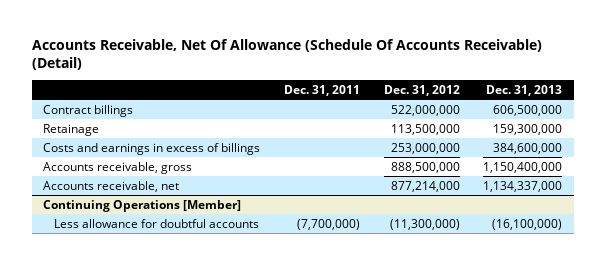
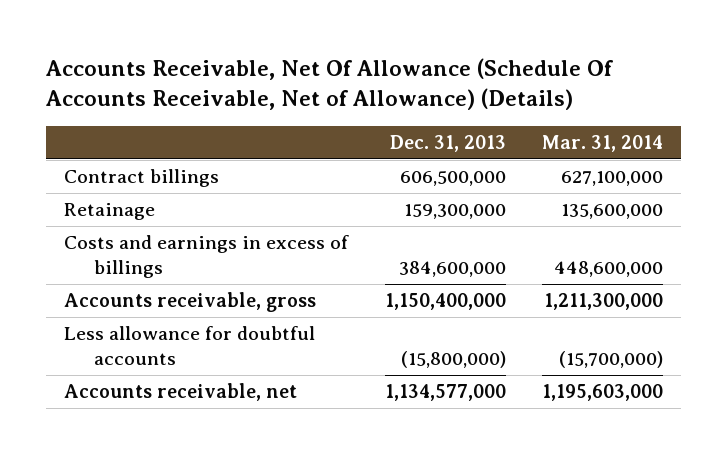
- Accounts Receivable, Net Of Allowance (Schedule Of Accounts Receivable) (Detail)
+ Accounts Receivable, Net Of Allowance (Schedule Of Accounts Receivable, Net of Allowance) (Details)
- | Dec. 31, 2011 | Dec. 31, 2012 | Dec. 31, 2013
+ | Dec. 31, 2013 | Mar. 31, 2014
- Accounts receivable, net | | 877,214,000 | 1,134,337,000
- Continuing Operations [Member]
- Less allowance for doubtful accounts | (7,700,000) | (11,300,000) | (16,100,000)
+ Less allowance for doubtful accounts | (15,800,000) | (15,700,000)
+ Accounts receivable, net | 1,134,577,000 | 1,195,603,000

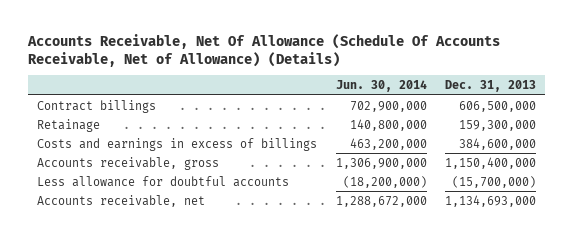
- | Dec. 31, 2013 | Mar. 31, 2014
+ | Jun. 30, 2014 | Dec. 31, 2013
- Less allowance for doubtful accounts | (15,800,000) | (15,700,000)
- Accounts receivable, net | 1,134,577,000 | 1,195,603,000
+ Less allowance for doubtful accounts | (18,200,000) | (15,700,000)
+ Accounts receivable, net | 1,288,672,000 | 1,134,693,000

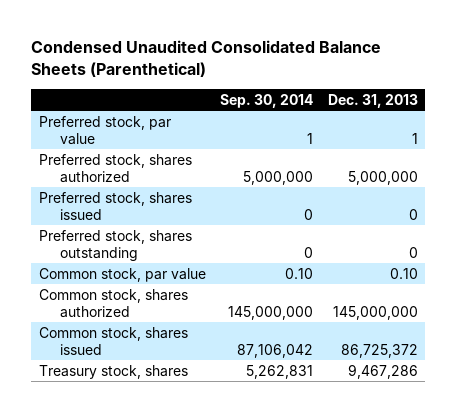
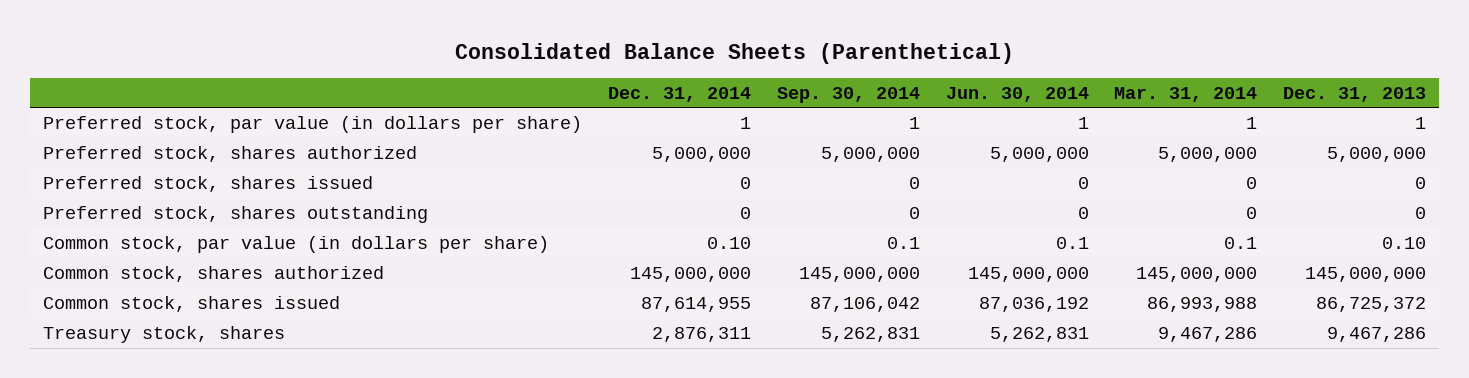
- Condensed Unaudited Consolidated Balance Sheets (Parenthetical)
+ Consolidated Balance Sheets (Parenthetical)
- | Sep. 30, 2014 | Dec. 31, 2013
+ | Dec. 31, 2014 | Sep. 30, 2014 | Jun. 30, 2014 | Mar. 31, 2014 | Dec. 31, 2013
- Preferred stock, par value | 1 | 1
+ Preferred stock, par value (in dollars per share) | 1 | 1 | 1 | 1 | 1
- Common stock, par value | 0.10 | 0.10
+ Common stock, par value (in dollars per share) | 0.10 | 0.1 | 0.1 | 0.1 | 0.10

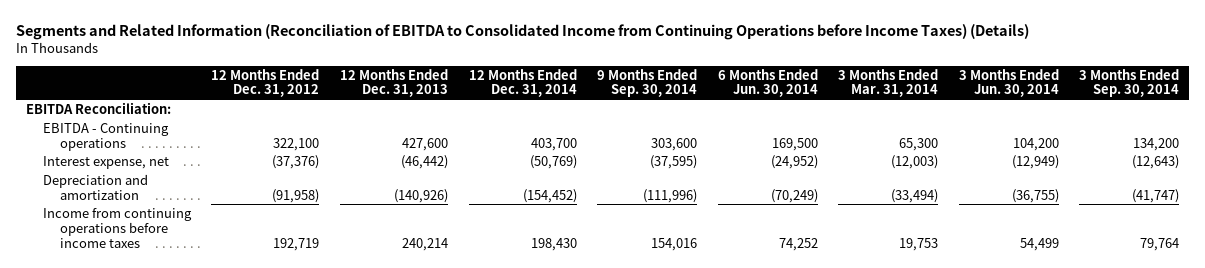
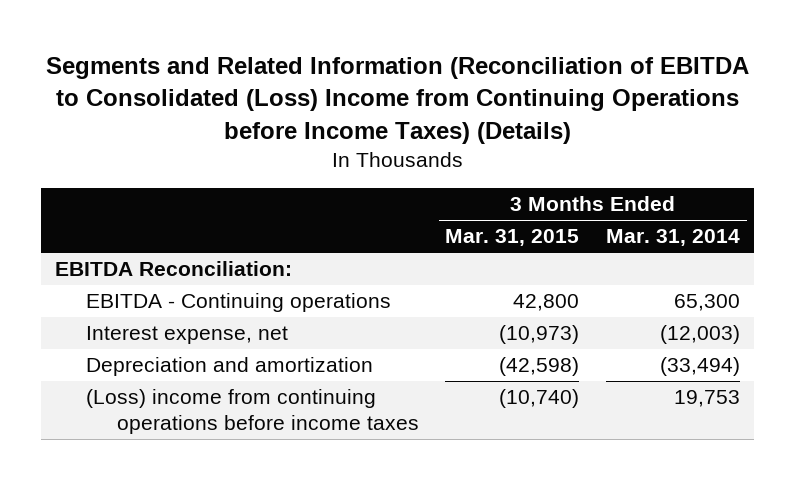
- Segments and Related Information (Reconciliation of EBITDA to Consolidated Income from Continuing Operations before Income Taxes) (Details)
+ Segments and Related Information (Reconciliation of EBITDA to Consolidated (Loss) Income from Continuing Operations before Income Taxes) (Details)
- | 12 Months Ended Dec. 31, 2012 | 12 Months Ended Dec. 31, 2013 | 12 Months Ended Dec. 31, 2014 | 9 Months Ended Sep. 30, 2014 | 6 Months Ended Jun. 30, 2014 | 3 Months Ended Mar. 31, 2014 | 3 Months Ended Jun. 30, 2014 | 3 Months Ended Sep. 30, 2014
+ | 3 Months Ended Mar. 31, 2015 | 3 Months Ended Mar. 31, 2014
- Income from continuing operations before income taxes | 192,719 | 240,214 | 198,430 | 154,016 | 74,252 | 19,753 | 54,499 | 79,764
+ (Loss) income from continuing operations before income taxes | (10,740) | 19,753

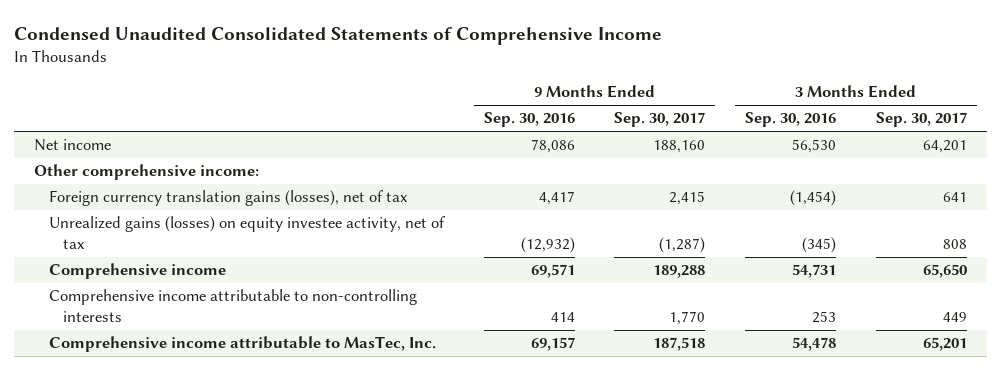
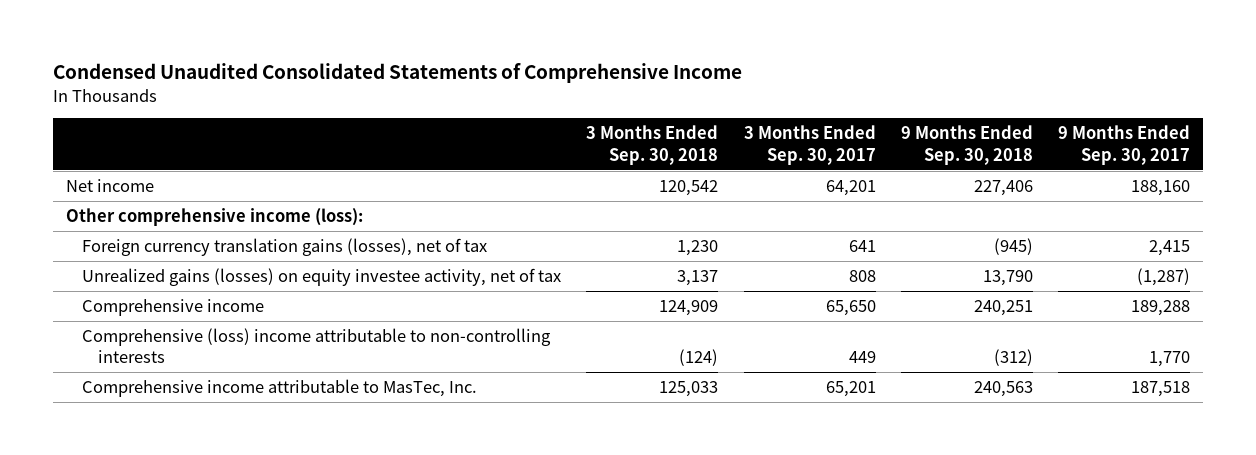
- | 9 Months Ended Sep. 30, 2016 | 9 Months Ended Sep. 30, 2017 | 3 Months Ended Sep. 30, 2016 | 3 Months Ended Sep. 30, 2017
+ | 3 Months Ended Sep. 30, 2018 | 3 Months Ended Sep. 30, 2017 | 9 Months Ended Sep. 30, 2018 | 9 Months Ended Sep. 30, 2017
- Other comprehensive income:
+ Other comprehensive income (loss):
- Comprehensive income attributable to non-controlling interests | 414 | 1,770 | 253 | 449
+ Comprehensive (loss) income attributable to non-controlling interests | (124) | 449 | (312) | 1,770

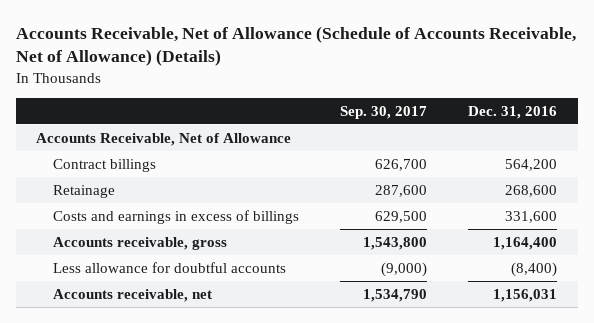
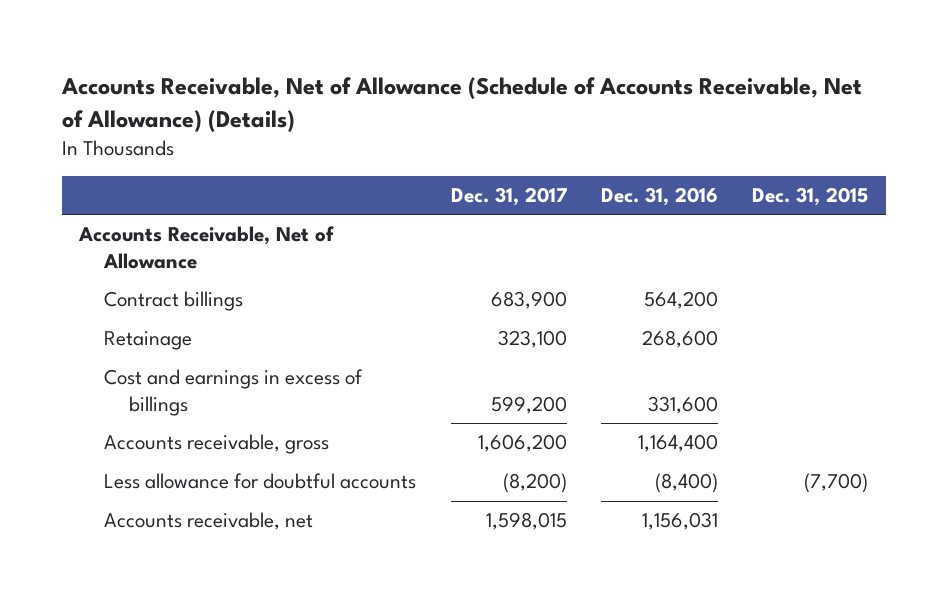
- | Sep. 30, 2017 | Dec. 31, 2016
+ | Dec. 31, 2017 | Dec. 31, 2016 | Dec. 31, 2015
- Costs and earnings in excess of billings | 629,500 | 331,600
+ Cost and earnings in excess of billings | 599,200 | 331,600 |

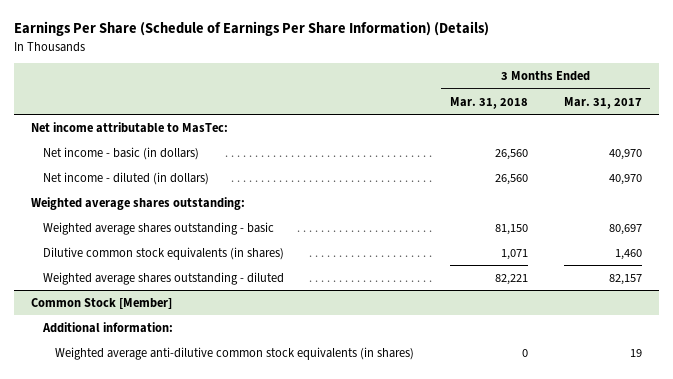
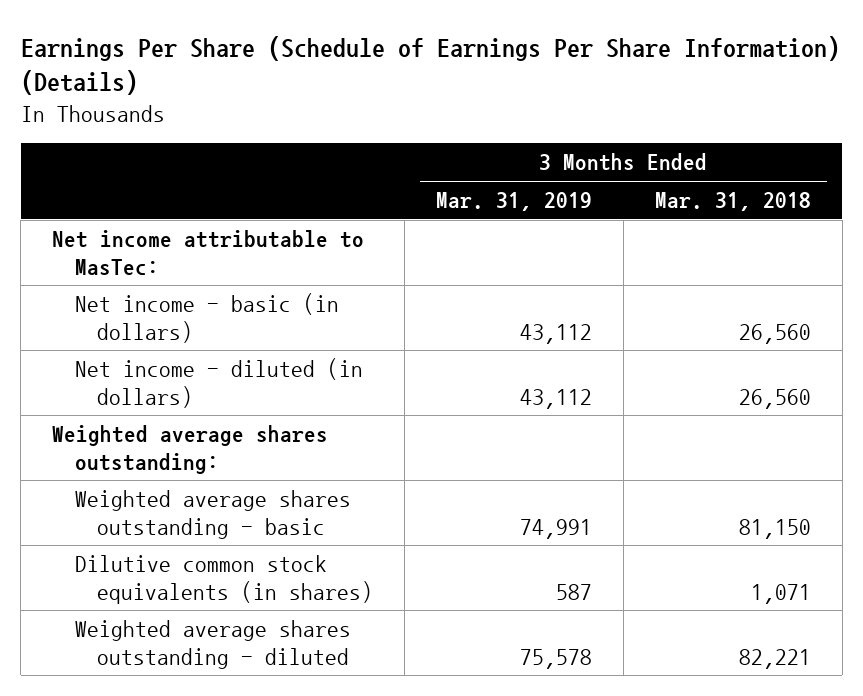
- | 3 Months Ended Mar. 31, 2018 | 3 Months Ended Mar. 31, 2017
+ | 3 Months Ended Mar. 31, 2019 | 3 Months Ended Mar. 31, 2018
- Common Stock [Member]
- Additional information:
- Weighted average anti-dilutive common stock equivalents (in shares) | 0 | 19

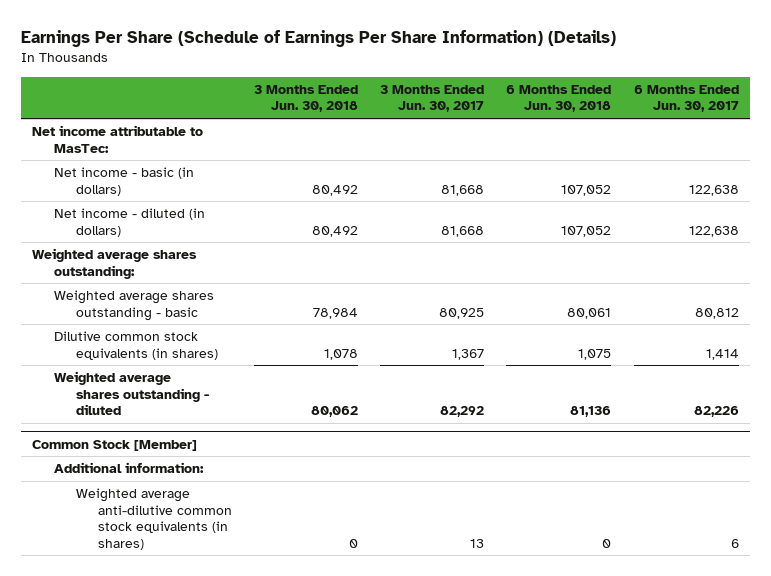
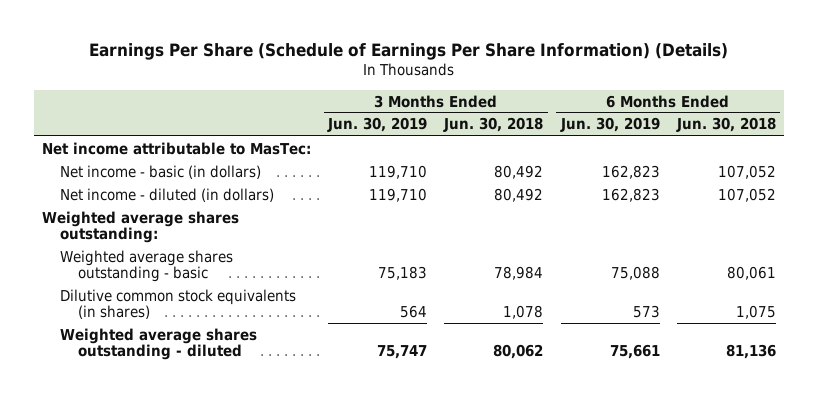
- | 3 Months Ended Jun. 30, 2018 | 3 Months Ended Jun. 30, 2017 | 6 Months Ended Jun. 30, 2018 | 6 Months Ended Jun. 30, 2017
+ | 3 Months Ended Jun. 30, 2019 | 3 Months Ended Jun. 30, 2018 | 6 Months Ended Jun. 30, 2019 | 6 Months Ended Jun. 30, 2018
- Common Stock [Member]
- Additional information:
- Weighted average anti-dilutive common stock equivalents (in shares) | 0 | 13 | 0 | 6

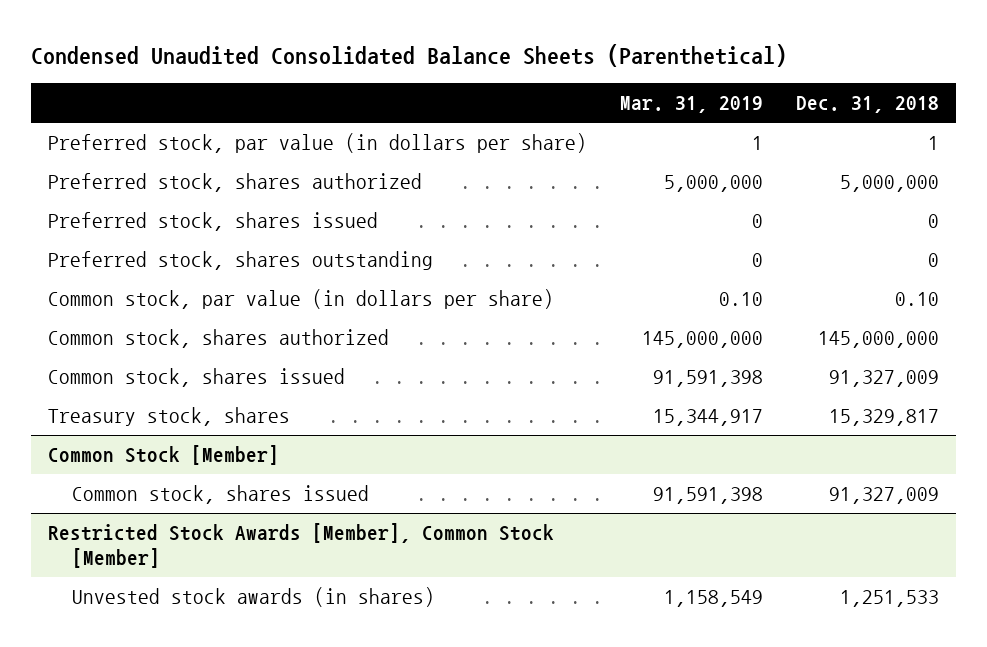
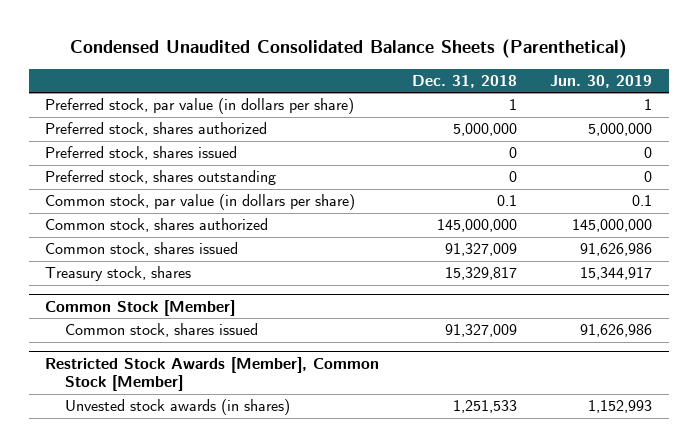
- | Mar. 31, 2019 | Dec. 31, 2018
+ | Dec. 31, 2018 | Jun. 30, 2019
- Common stock, par value (in dollars per share) | 0.10 | 0.10
+ Common stock, par value (in dollars per share) | 0.1 | 0.1

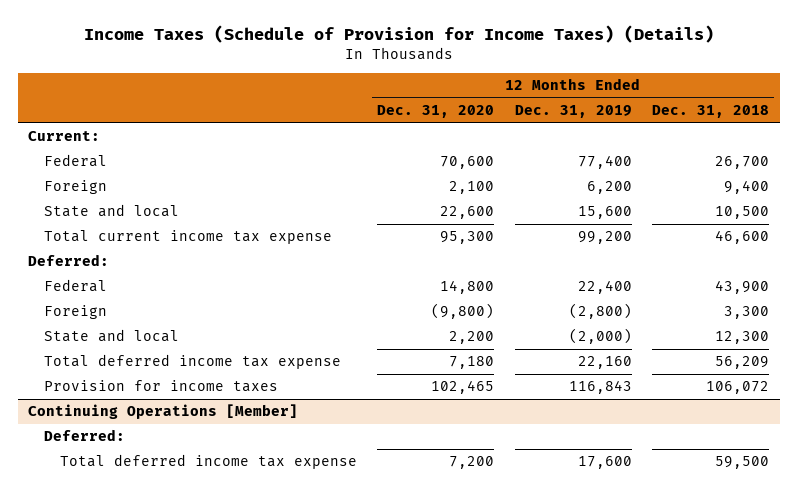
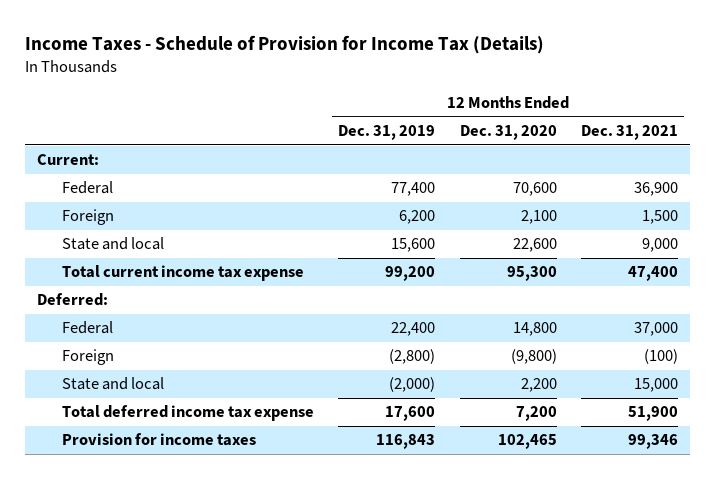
- Income Taxes (Schedule of Provision for Income Taxes) (Details)
+ Income Taxes - Schedule of Provision for Income Tax (Details)
- | 12 Months Ended Dec. 31, 2020 | 12 Months Ended Dec. 31, 2019 | 12 Months Ended Dec. 31, 2018
+ | 12 Months Ended Dec. 31, 2019 | 12 Months Ended Dec. 31, 2020 | 12 Months Ended Dec. 31, 2021
- Total deferred income tax expense | 7,180 | 22,160 | 56,209
- Continuing Operations [Member]
- Deferred:
moved down: Provision for income taxes | 116,843 | 102,465 | 99,346

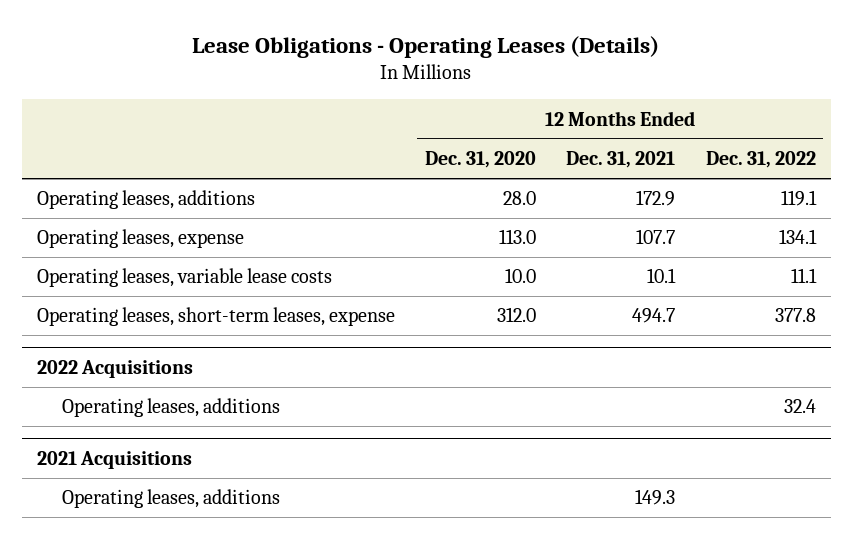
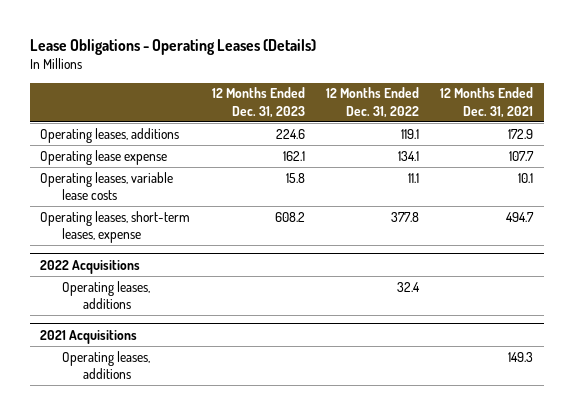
- | 12 Months Ended Dec. 31, 2020 | 12 Months Ended Dec. 31, 2021 | 12 Months Ended Dec. 31, 2022
+ | 12 Months Ended Dec. 31, 2023 | 12 Months Ended Dec. 31, 2022 | 12 Months Ended Dec. 31, 2021
- Operating leases, expense | 113.0 | 107.7 | 134.1
+ Operating lease expense | 162.1 | 134.1 | 107.7

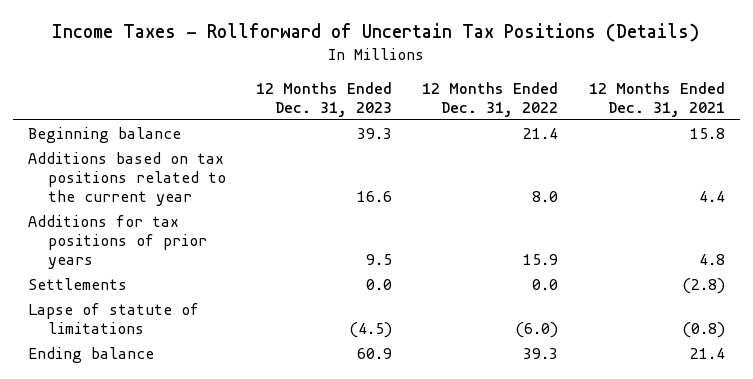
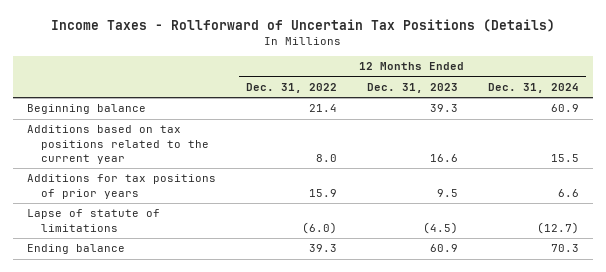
- | 12 Months Ended Dec. 31, 2023 | 12 Months Ended Dec. 31, 2022 | 12 Months Ended Dec. 31, 2021
+ | 12 Months Ended Dec. 31, 2022 | 12 Months Ended Dec. 31, 2023 | 12 Months Ended Dec. 31, 2024
- Settlements | 0.0 | 0.0 | (2.8)

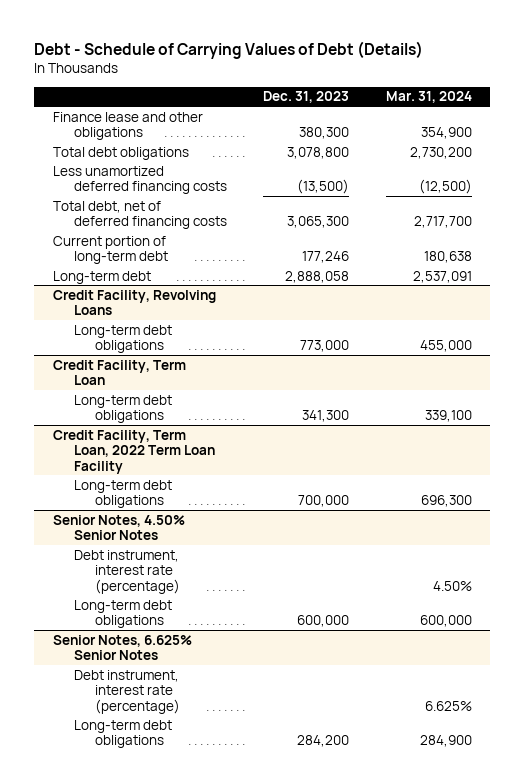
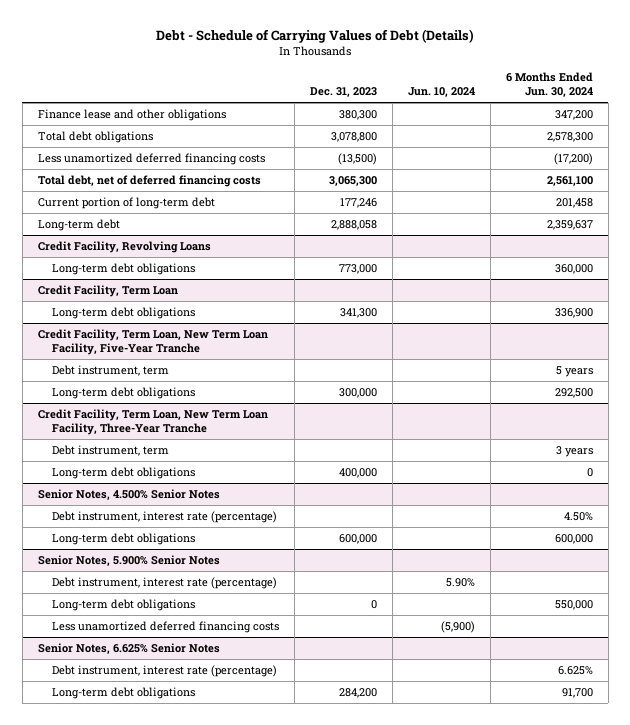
- | Dec. 31, 2023 | Mar. 31, 2024
+ | Dec. 31, 2023 | Jun. 10, 2024 | 6 Months Ended Jun. 30, 2024
- Credit Facility, Term Loan, 2022 Term Loan Facility
- Long-term debt obligations | 700,000 | 696,300
- Senior Notes, 4.50% Senior Notes
+ Credit Facility, Term Loan, New Term Loan Facility, Five-Year Tranche
+ Debt instrument, term | | | 5 years
+ Long-term debt obligations | 300,000 | | 292,500
+ Credit Facility, Term Loan, New Term Loan Facility, Three-Year Tranche
+ Debt instrument, term | | | 3 years
+ Long-term debt obligations | 400,000 | | 0
+ Senior Notes, 4.500% Senior Notes
+ Senior Notes, 5.900% Senior Notes
+ Debt instrument, interest rate (percentage) | | 5.90% |
+ Long-term debt obligations | 0 | | 550,000
+ Less unamortized deferred financing costs | | (5,900) |

